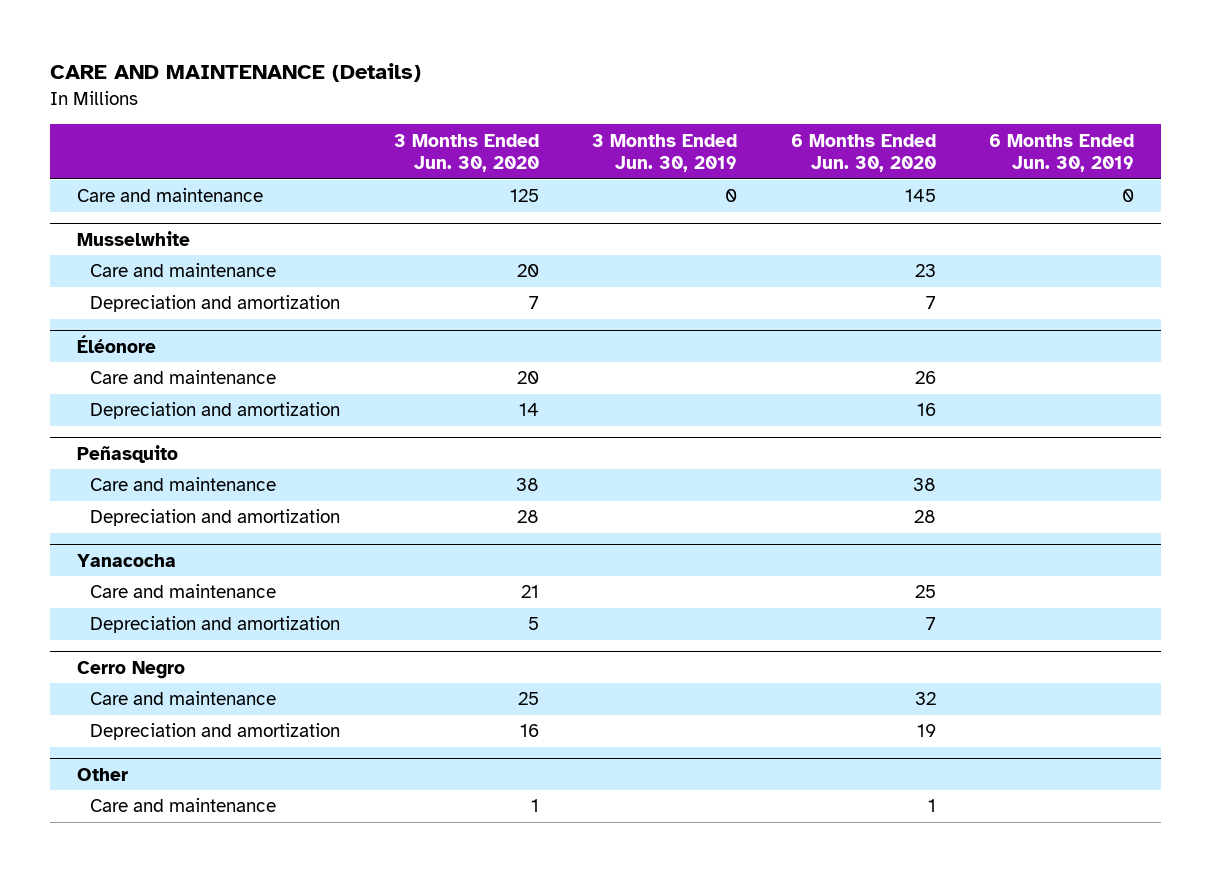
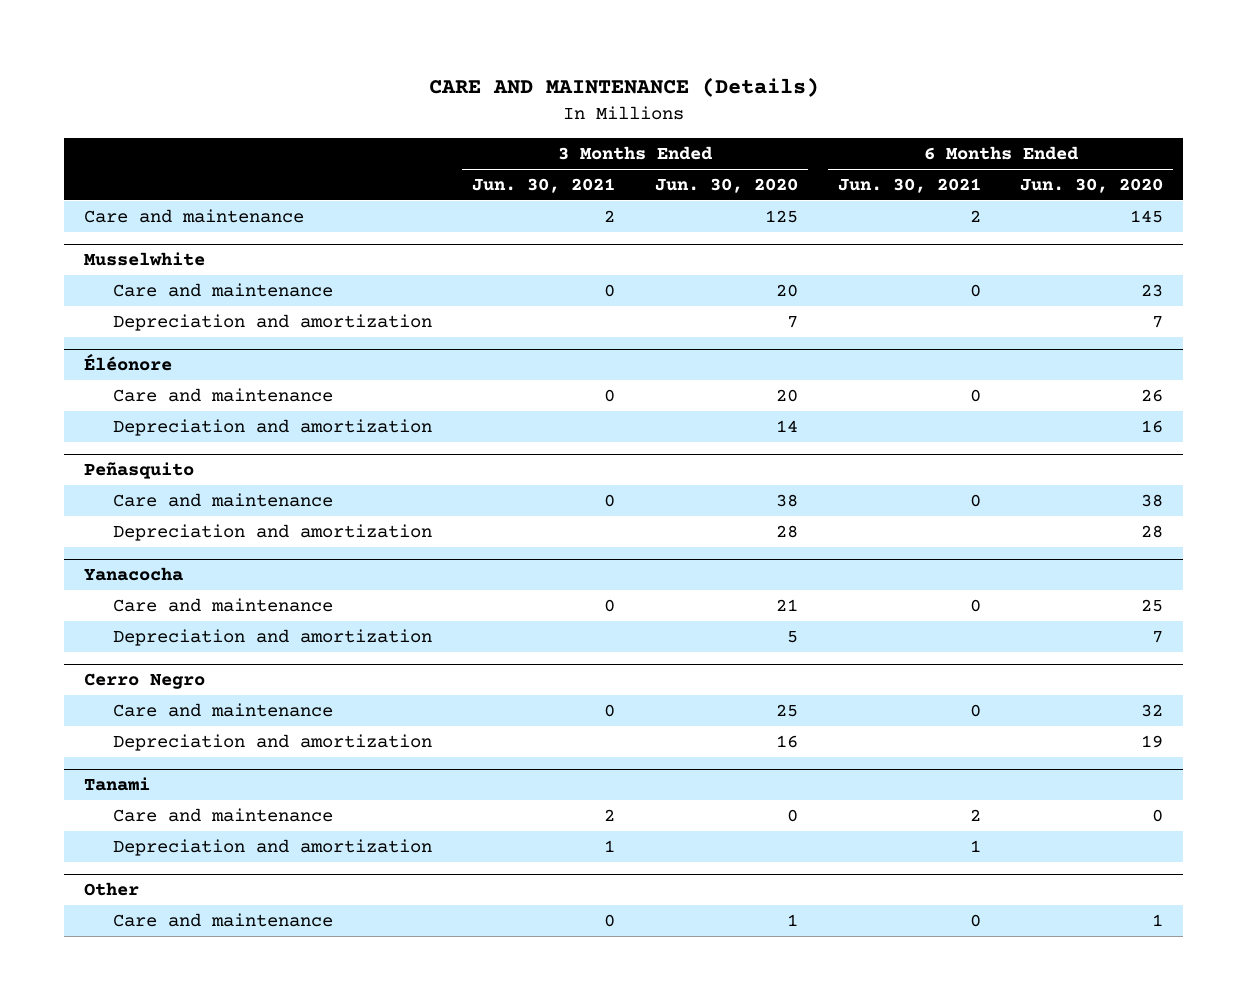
- | 3 Months Ended Jun. 30, 2020 | 3 Months Ended Jun. 30, 2019 | 6 Months Ended Jun. 30, 2020 | 6 Months Ended Jun. 30, 2019
+ | 3 Months Ended Jun. 30, 2021 | 3 Months Ended Jun. 30, 2020 | 6 Months Ended Jun. 30, 2021 | 6 Months Ended Jun. 30, 2020
+ Tanami
+ Care and maintenance | 2 | 0 | 2 | 0
+ Depreciation and amortization | 1 | | 1 |

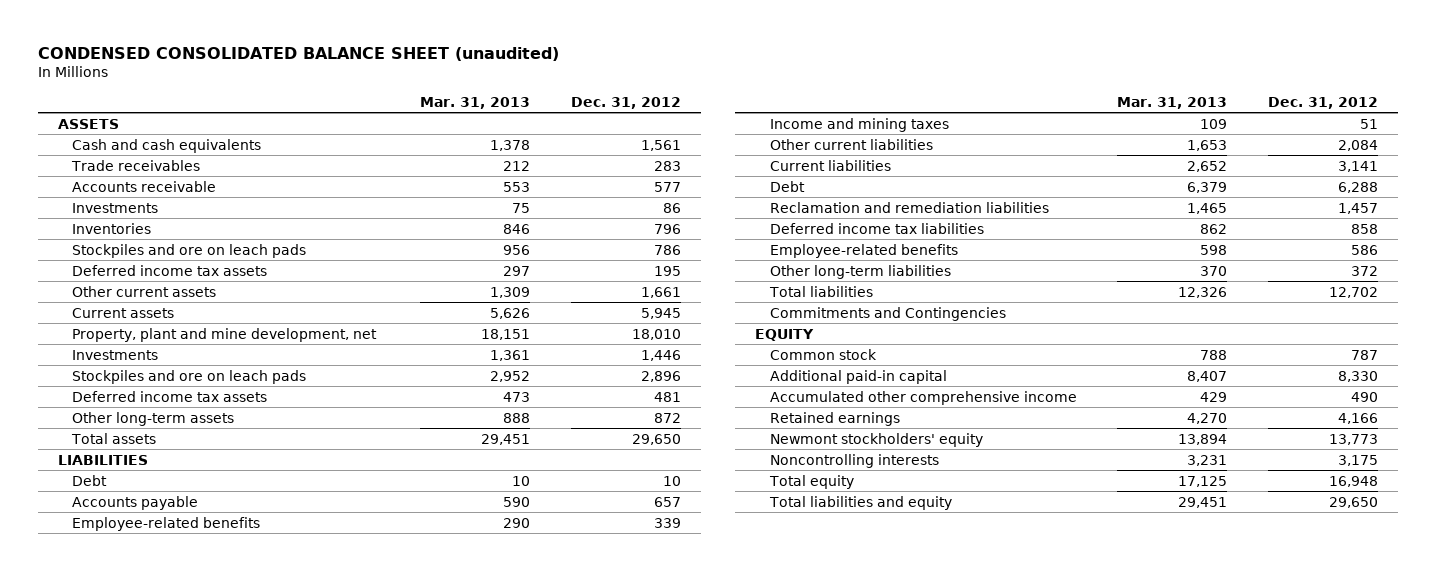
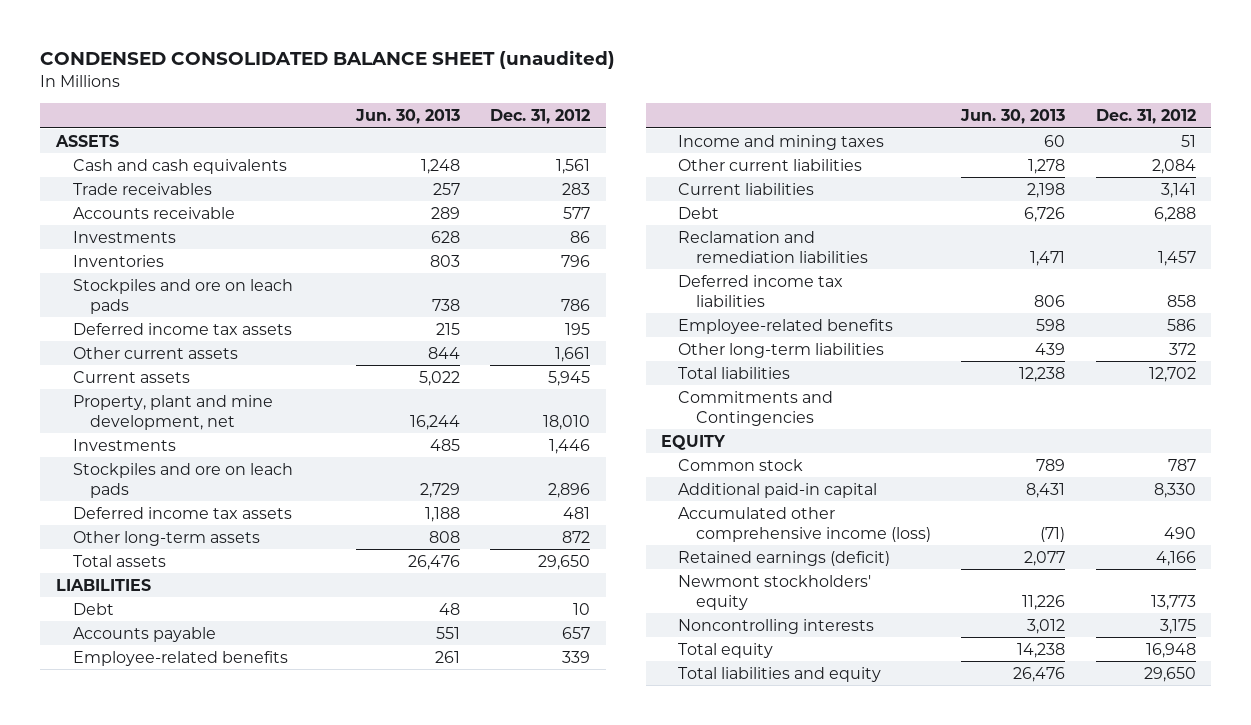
- | Mar. 31, 2013 | Dec. 31, 2012
+ | Jun. 30, 2013 | Dec. 31, 2012
- Accumulated other comprehensive income | 429 | 490
- Retained earnings | 4,270 | 4,166
+ Accumulated other comprehensive income (loss) | (71) | 490
+ Retained earnings (deficit) | 2,077 | 4,166

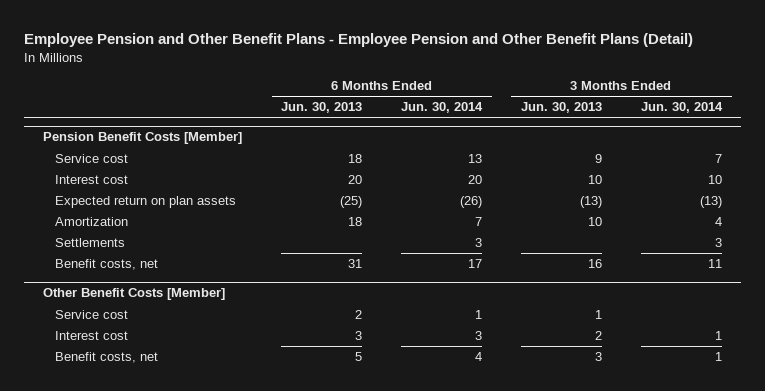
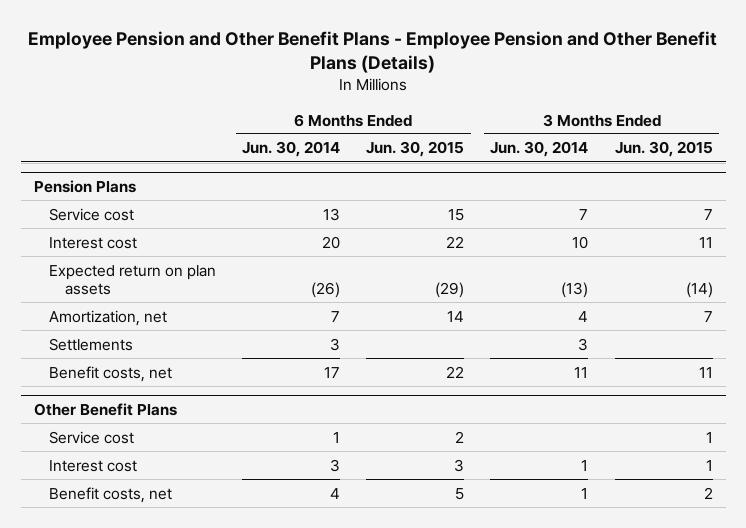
- Employee Pension and Other Benefit Plans - Employee Pension and Other Benefit Plans (Detail)
+ Employee Pension and Other Benefit Plans - Employee Pension and Other Benefit Plans (Details)
- | 6 Months Ended Jun. 30, 2013 | 6 Months Ended Jun. 30, 2014 | 3 Months Ended Jun. 30, 2013 | 3 Months Ended Jun. 30, 2014
+ | 6 Months Ended Jun. 30, 2014 | 6 Months Ended Jun. 30, 2015 | 3 Months Ended Jun. 30, 2014 | 3 Months Ended Jun. 30, 2015
- Pension Benefit Costs [Member]
+ Pension Plans
- Amortization | 18 | 7 | 10 | 4
+ Amortization, net | 7 | 14 | 4 | 7
- Other Benefit Costs [Member]
+ Other Benefit Plans

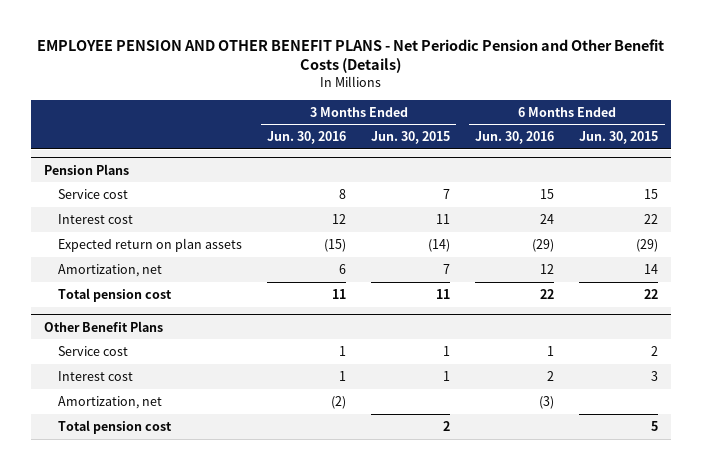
- Employee Pension and Other Benefit Plans - Employee Pension and Other Benefit Plans (Details)
+ EMPLOYEE PENSION AND OTHER BENEFIT PLANS - Net Periodic Pension and Other Benefit Costs (Details)
- | 6 Months Ended Jun. 30, 2014 | 6 Months Ended Jun. 30, 2015 | 3 Months Ended Jun. 30, 2014 | 3 Months Ended Jun. 30, 2015
+ | 3 Months Ended Jun. 30, 2016 | 3 Months Ended Jun. 30, 2015 | 6 Months Ended Jun. 30, 2016 | 6 Months Ended Jun. 30, 2015
@ Pension Plans
- Settlements | 3 | | 3 |
- Benefit costs, net | 17 | 22 | 11 | 11
+ Total pension cost | 11 | 11 | 22 | 22
@ Other Benefit Plans
- Benefit costs, net | 4 | 5 | 1 | 2
+ Amortization, net | (2) | | (3) |
+ Total pension cost | | 2 | | 5

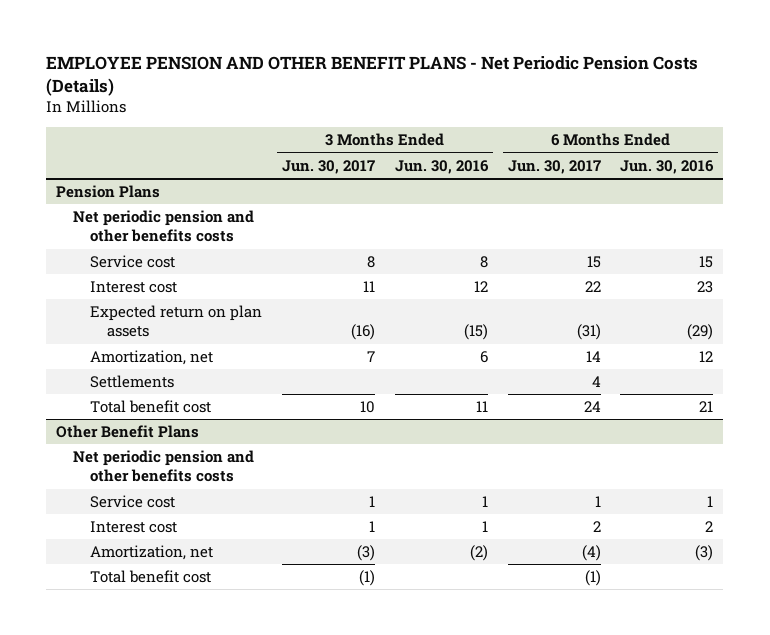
- EMPLOYEE PENSION AND OTHER BENEFIT PLANS - Net Periodic Pension and Other Benefit Costs (Details)
+ EMPLOYEE PENSION AND OTHER BENEFIT PLANS - Net Periodic Pension Costs (Details)
- | 3 Months Ended Jun. 30, 2016 | 3 Months Ended Jun. 30, 2015 | 6 Months Ended Jun. 30, 2016 | 6 Months Ended Jun. 30, 2015
+ | 3 Months Ended Jun. 30, 2017 | 3 Months Ended Jun. 30, 2016 | 6 Months Ended Jun. 30, 2017 | 6 Months Ended Jun. 30, 2016
@ Pension Plans
+ Net periodic pension and other benefits costs
- Interest cost | 12 | 11 | 24 | 22
+ Interest cost | 11 | 12 | 22 | 23
- Total pension cost | 11 | 11 | 22 | 22
+ Settlements | | | 4 |
+ Total benefit cost | 10 | 11 | 24 | 21
@ Other Benefit Plans
+ Net periodic pension and other benefits costs
- Total pension cost | | 2 | | 5
+ Total benefit cost | (1) | | (1) |

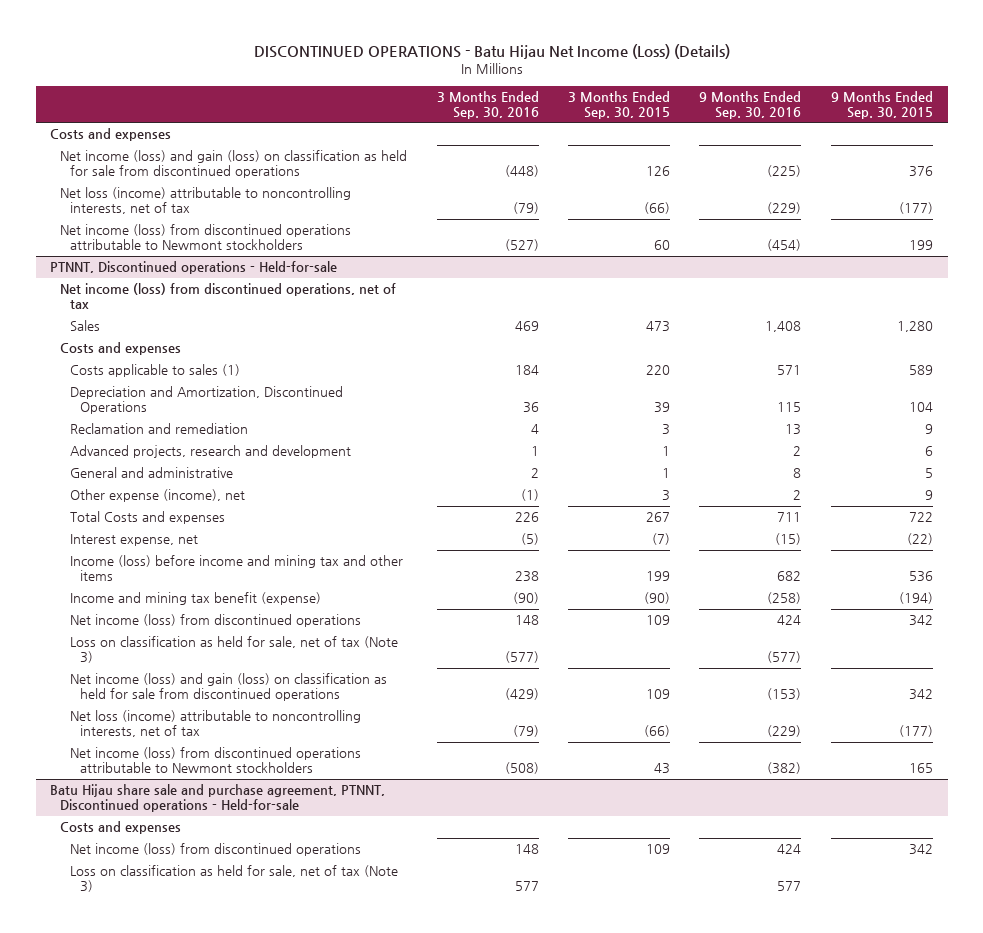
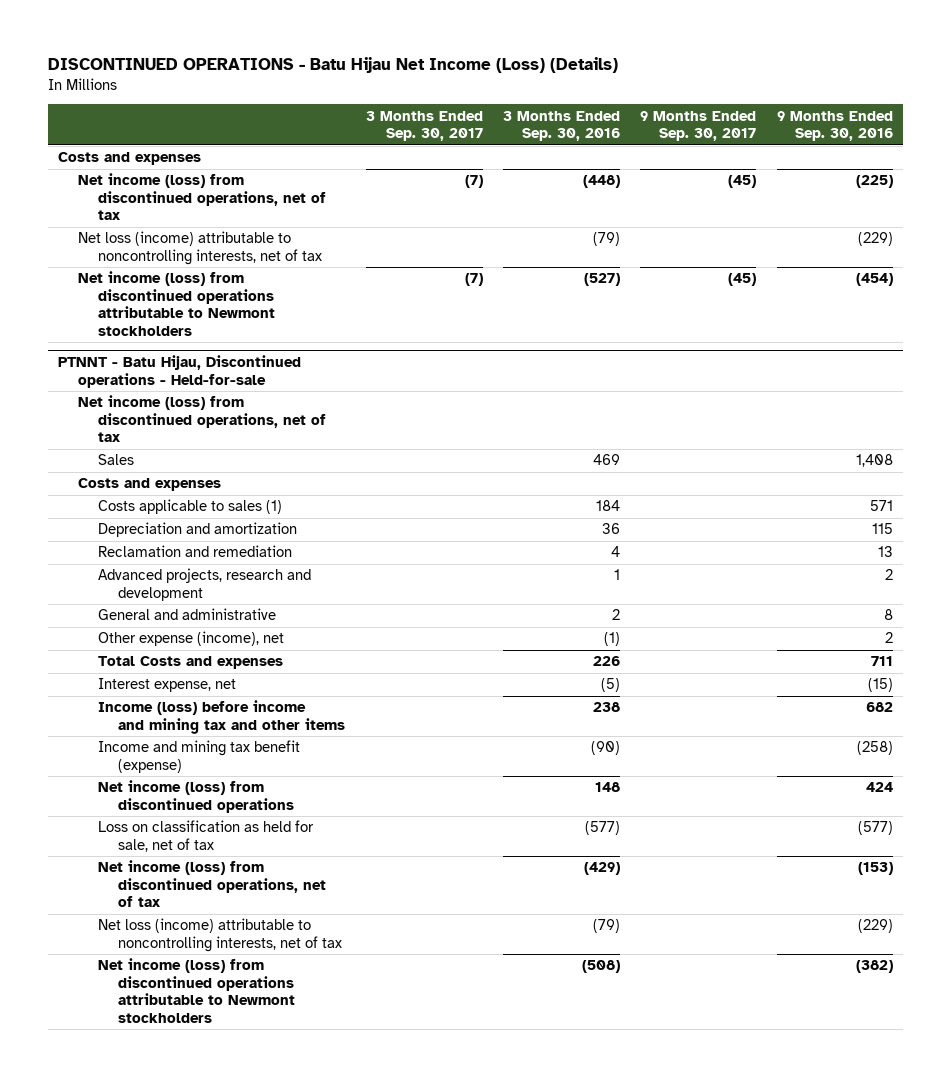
- | 3 Months Ended Sep. 30, 2016 | 3 Months Ended Sep. 30, 2015 | 9 Months Ended Sep. 30, 2016 | 9 Months Ended Sep. 30, 2015
+ | 3 Months Ended Sep. 30, 2017 | 3 Months Ended Sep. 30, 2016 | 9 Months Ended Sep. 30, 2017 | 9 Months Ended Sep. 30, 2016
- Net income (loss) and gain (loss) on classification as held for sale from discontinued operations | (448) | 126 | (225) | 376
+ Net income (loss) from discontinued operations, net of tax | (7) | (448) | (45) | (225)
- PTNNT, Discontinued operations - Held-for-sale
+ PTNNT - Batu Hijau, Discontinued operations - Held-for-sale
- Depreciation and Amortization, Discontinued Operations | 36 | 39 | 115 | 104
+ Depreciation and amortization | | 36 | | 115
- Loss on classification as held for sale, net of tax (Note 3) | (577) | | (577) |
- Net income (loss) and gain (loss) on classification as held for sale from discontinued operations | (429) | 109 | (153) | 342
+ Loss on classification as held for sale, net of tax | | (577) | | (577)
+ Net income (loss) from discontinued operations, net of tax | | (429) | | (153)
- Batu Hijau share sale and purchase agreement, PTNNT, Discontinued operations - Held-for-sale
- Costs and expenses
- Net income (loss) from discontinued operations | 148 | 109 | 424 | 342
- Loss on classification as held for sale, net of tax (Note 3) | 577 | | 577 |

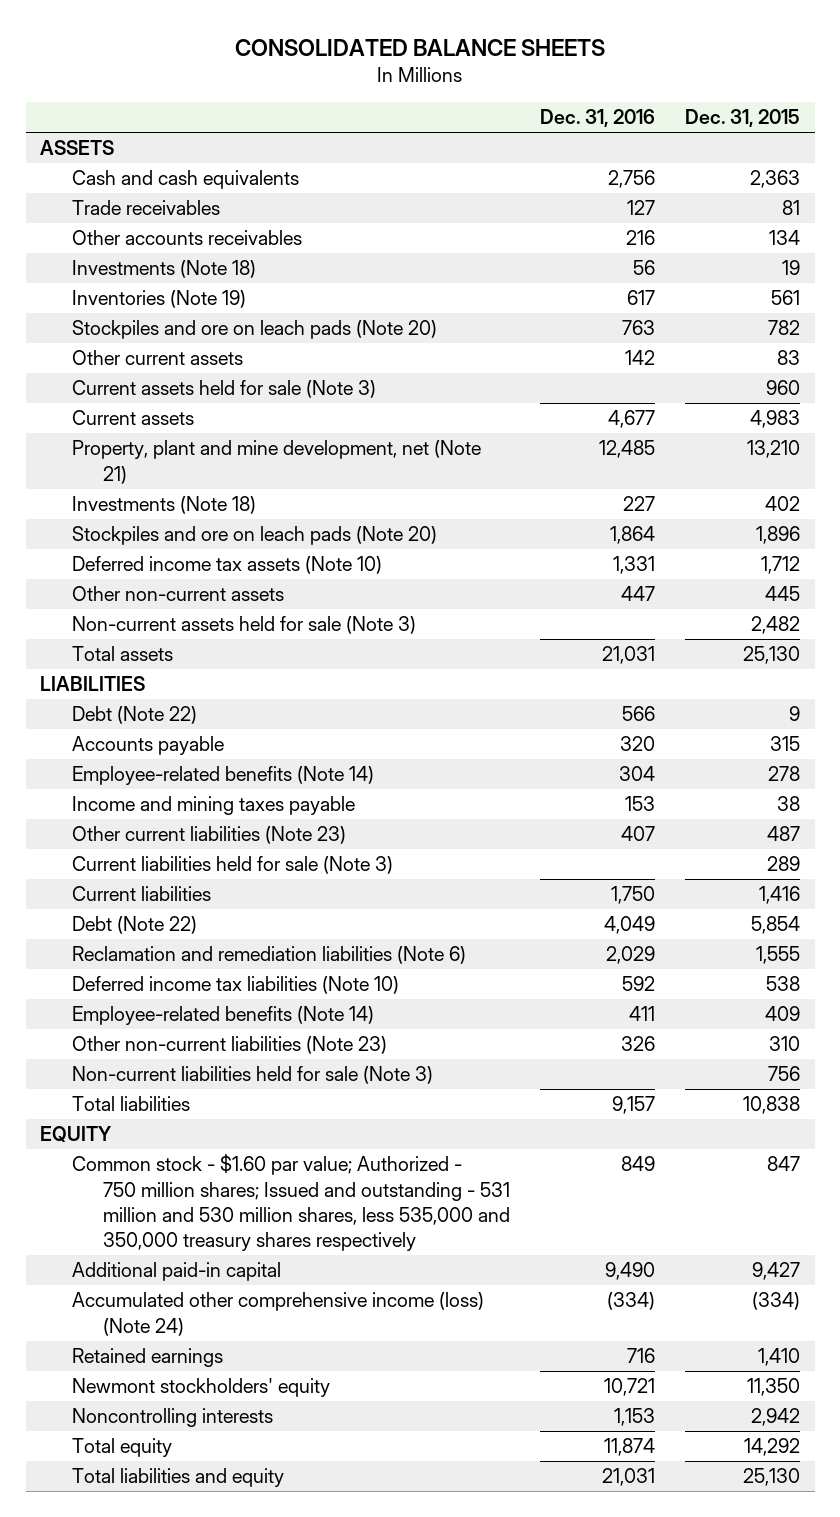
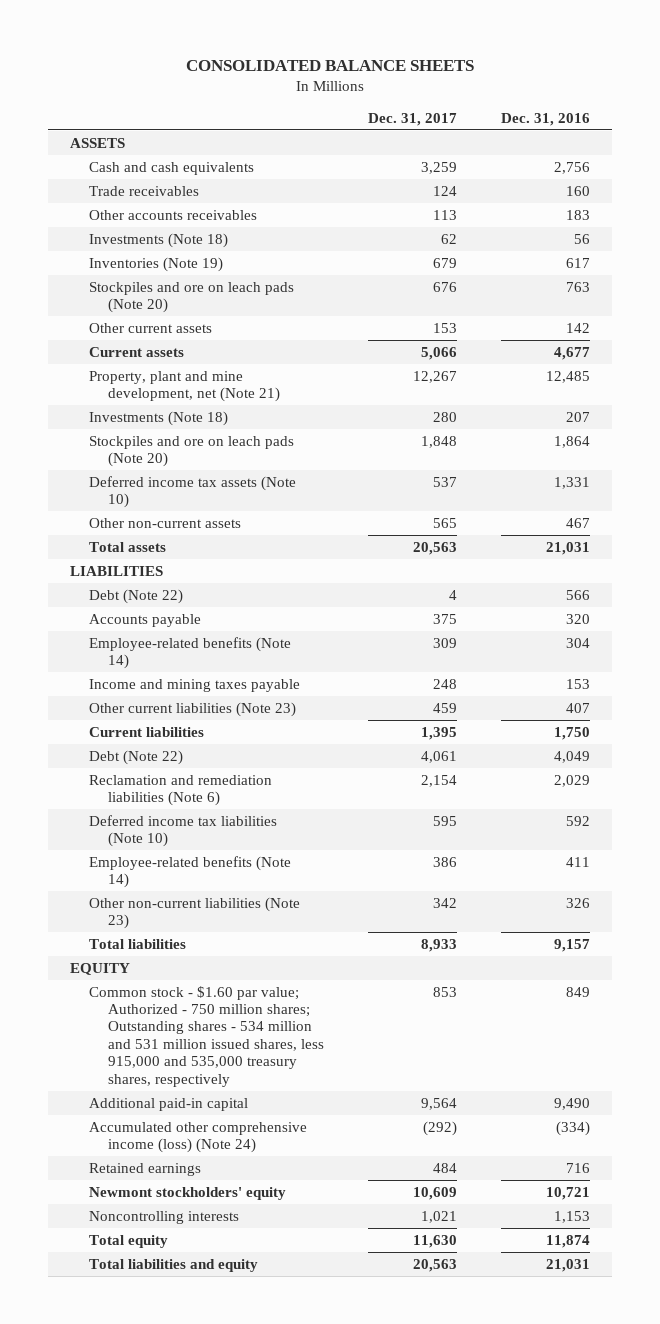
- | Dec. 31, 2016 | Dec. 31, 2015
+ | Dec. 31, 2017 | Dec. 31, 2016
- Trade receivables | 127 | 81
- Other accounts receivables | 216 | 134
+ Trade receivables | 124 | 160
+ Other accounts receivables | 113 | 183
- Current assets held for sale (Note 3) | | 960
- Investments (Note 18) | 227 | 402
+ Investments (Note 18) | 280 | 207
- Other non-current assets | 447 | 445
- Non-current assets held for sale (Note 3) | | 2,482
+ Other non-current assets | 565 | 467
- Current liabilities held for sale (Note 3) | | 289
- Non-current liabilities held for sale (Note 3) | | 756
- Common stock - $1.60 par value; Authorized - 750 million shares; Issued and outstanding - 531 million and 530 million shares, less 535,000 and 350,000 treasury shares respectively | 849 | 847
+ Common stock - $1.60 par value; Authorized - 750 million shares; Outstanding shares - 534 million and 531 million issued shares, less 915,000 and 535,000 treasury shares, respectively | 853 | 849

